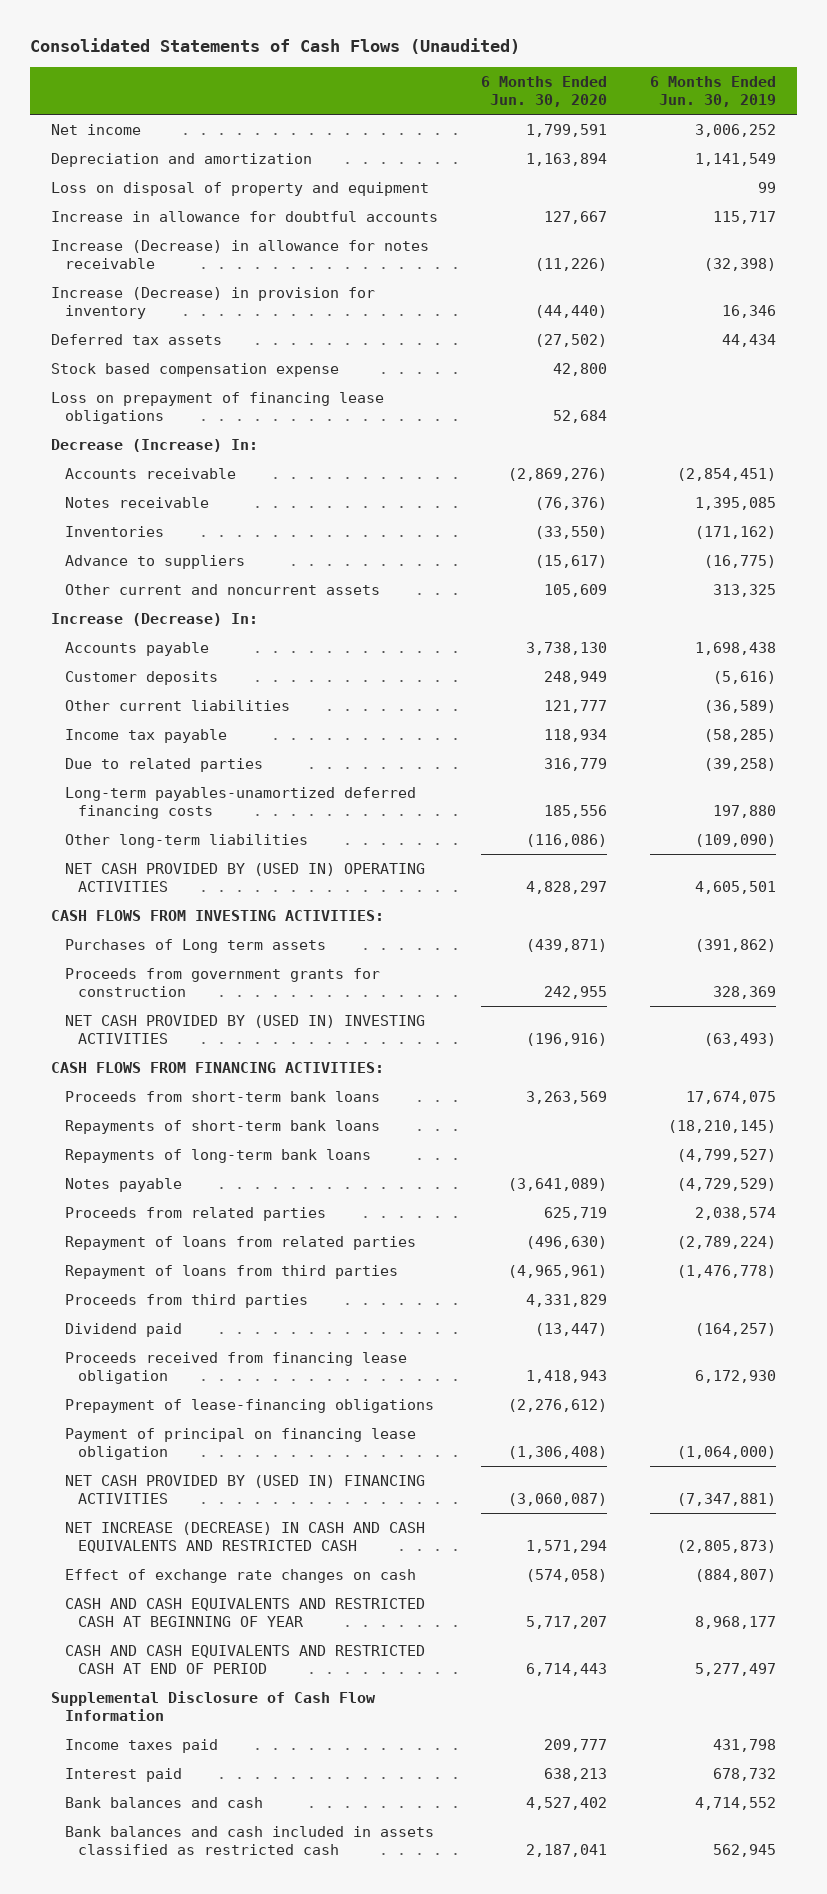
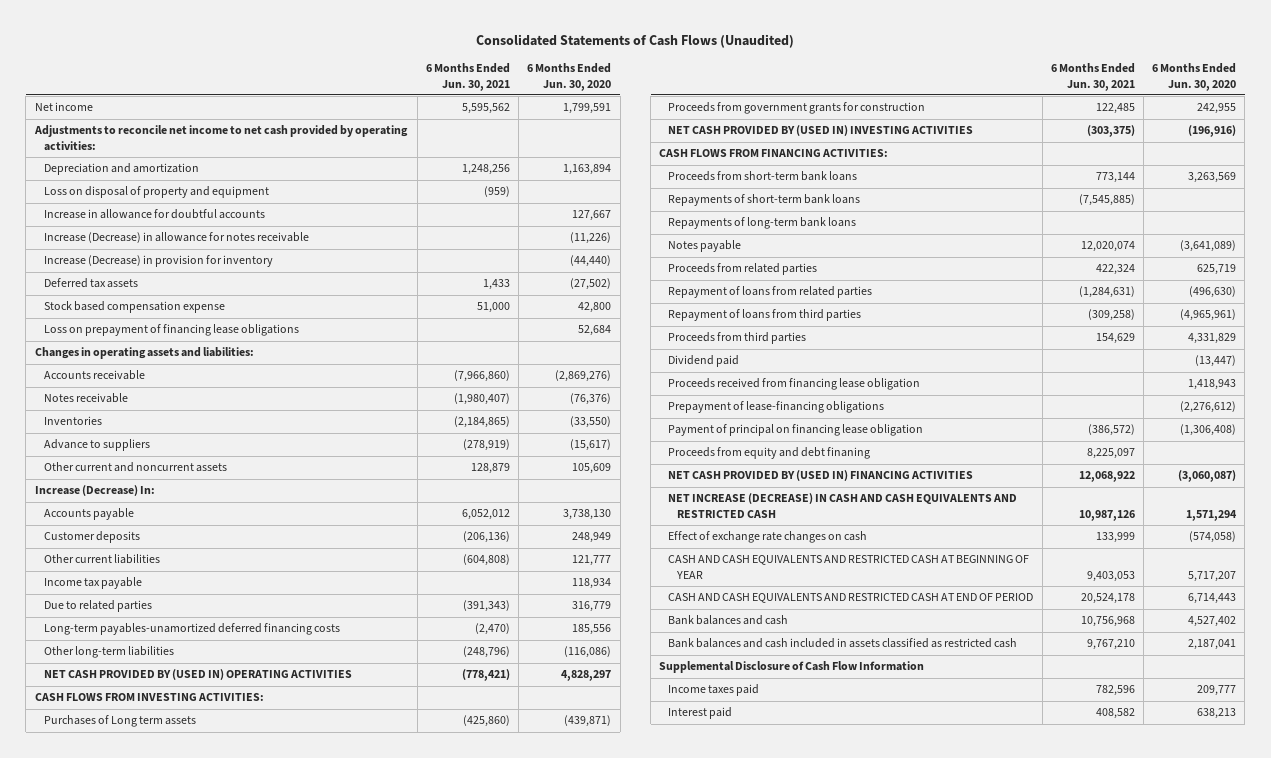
- | 6 Months Ended Jun. 30, 2020 | 6 Months Ended Jun. 30, 2019
+ | 6 Months Ended Jun. 30, 2021 | 6 Months Ended Jun. 30, 2020
+ Adjustments to reconcile net income to net cash provided by operating activities:
- Decrease (Increase) In:
+ Changes in operating assets and liabilities:
+ Proceeds from equity and debt finaning | 8,225,097 |
moved up: Bank balances and cash | 10,756,968 | 4,527,402
moved up: Bank balances and cash included in assets classified as restricted cash | 9,767,210 | 2,187,041

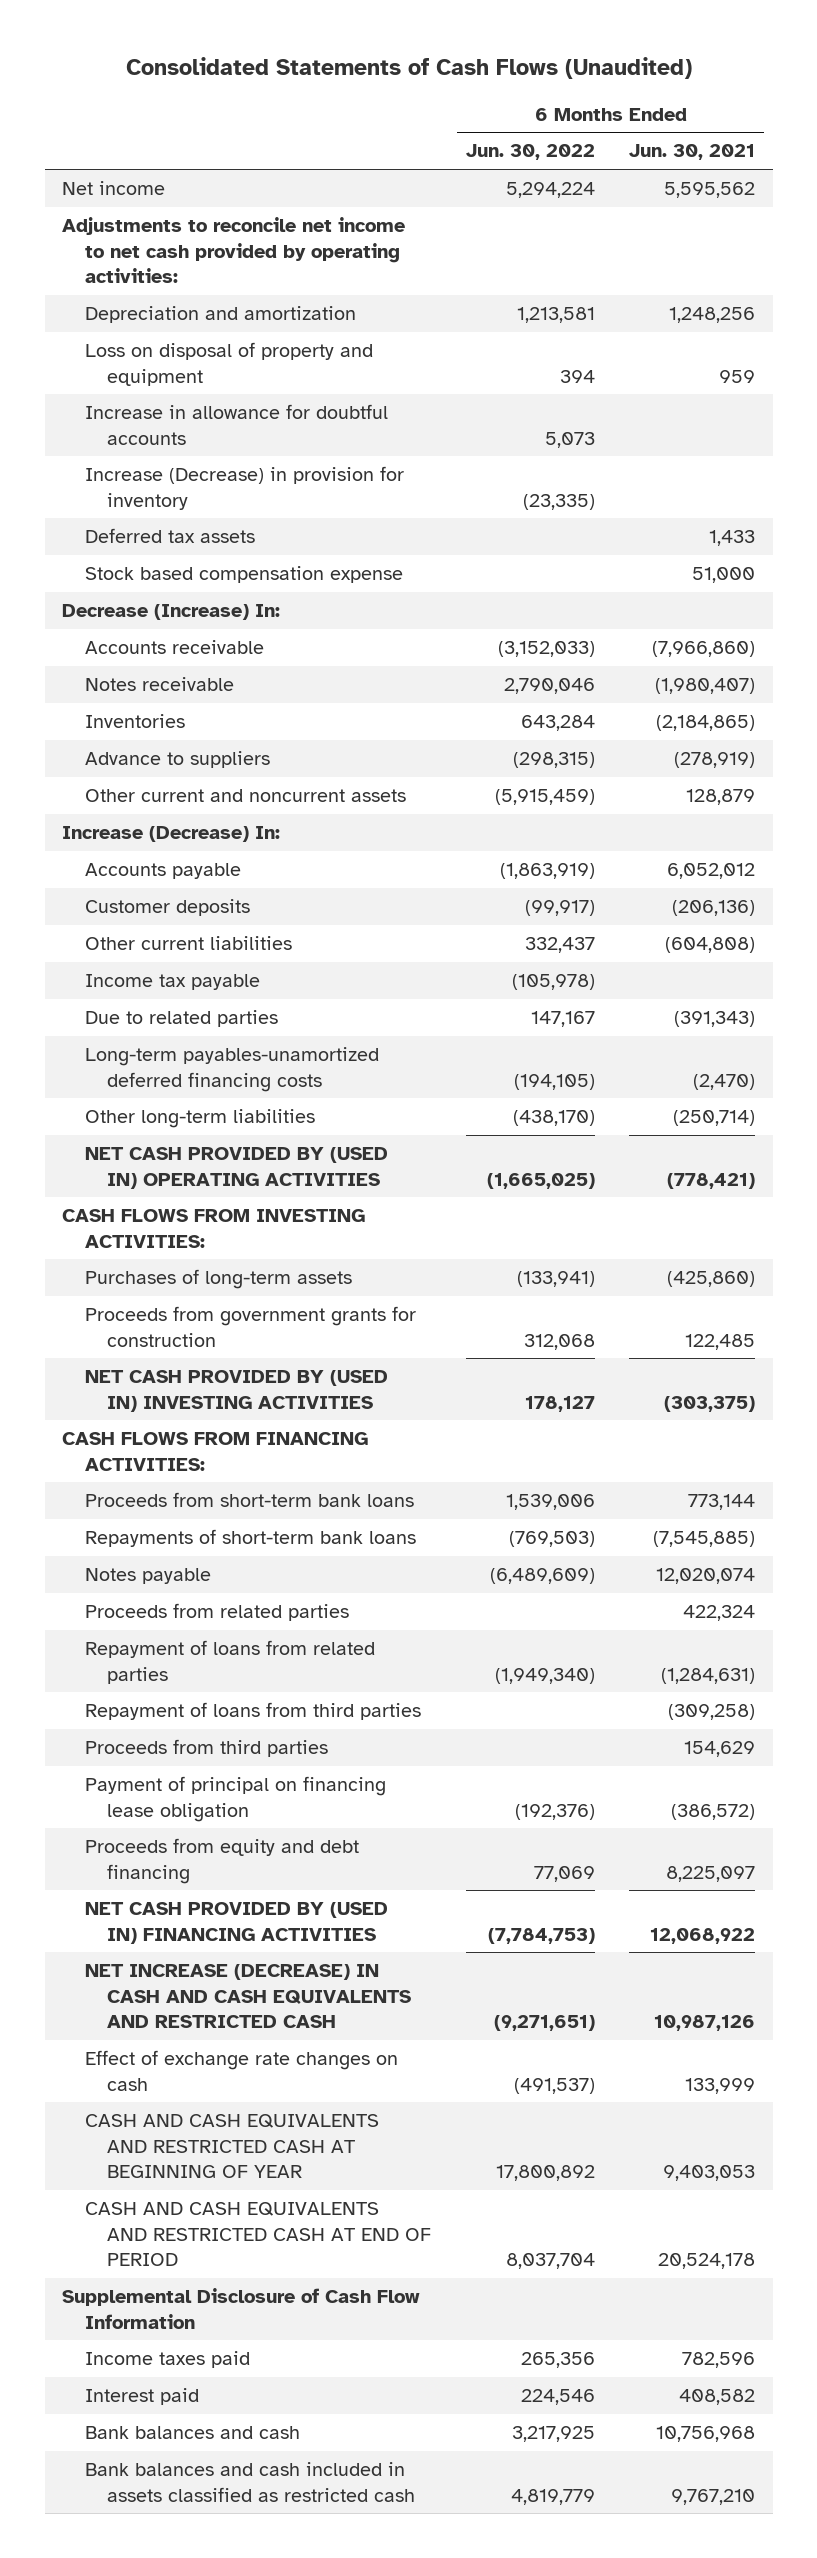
- | 6 Months Ended Jun. 30, 2021 | 6 Months Ended Jun. 30, 2020
+ | 6 Months Ended Jun. 30, 2022 | 6 Months Ended Jun. 30, 2021
- Loss on disposal of property and equipment | (959) |
+ Loss on disposal of property and equipment | 394 | 959
- Increase (Decrease) in allowance for notes receivable | | (11,226)
- Loss on prepayment of financing lease obligations | | 52,684
- Changes in operating assets and liabilities:
+ Decrease (Increase) In:
- Other long-term liabilities | (248,796) | (116,086)
+ Other long-term liabilities | (438,170) | (250,714)
- Purchases of Long term assets | (425,860) | (439,871)
+ Purchases of long-term assets | (133,941) | (425,860)
- Repayments of long-term bank loans
- Dividend paid | | (13,447)
- Proceeds received from financing lease obligation | | 1,418,943
- Prepayment of lease-financing obligations | | (2,276,612)
- Proceeds from equity and debt finaning | 8,225,097 |
+ Proceeds from equity and debt financing | 77,069 | 8,225,097
moved down: Bank balances and cash | 3,217,925 | 10,756,968
moved down: Bank balances and cash included in assets classified as restricted cash | 4,819,779 | 9,767,210

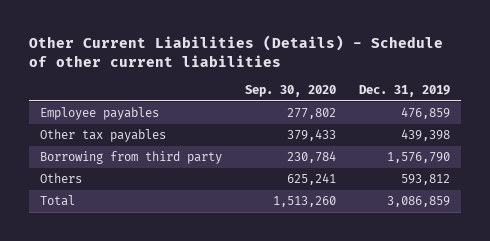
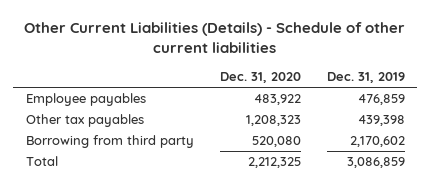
- | Sep. 30, 2020 | Dec. 31, 2019
+ | Dec. 31, 2020 | Dec. 31, 2019
- Borrowing from third party | 230,784 | 1,576,790
- Others | 625,241 | 593,812
+ Borrowing from third party | 520,080 | 2,170,602

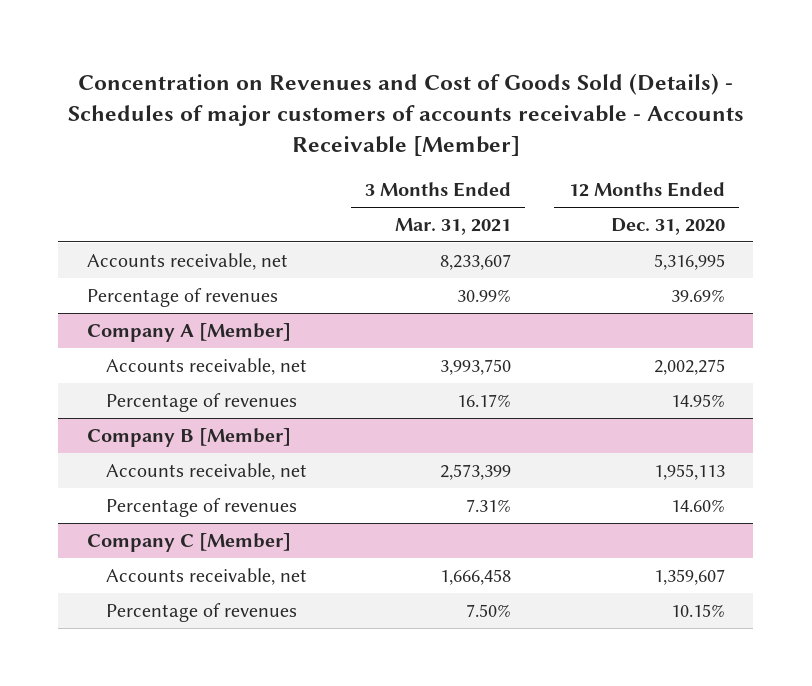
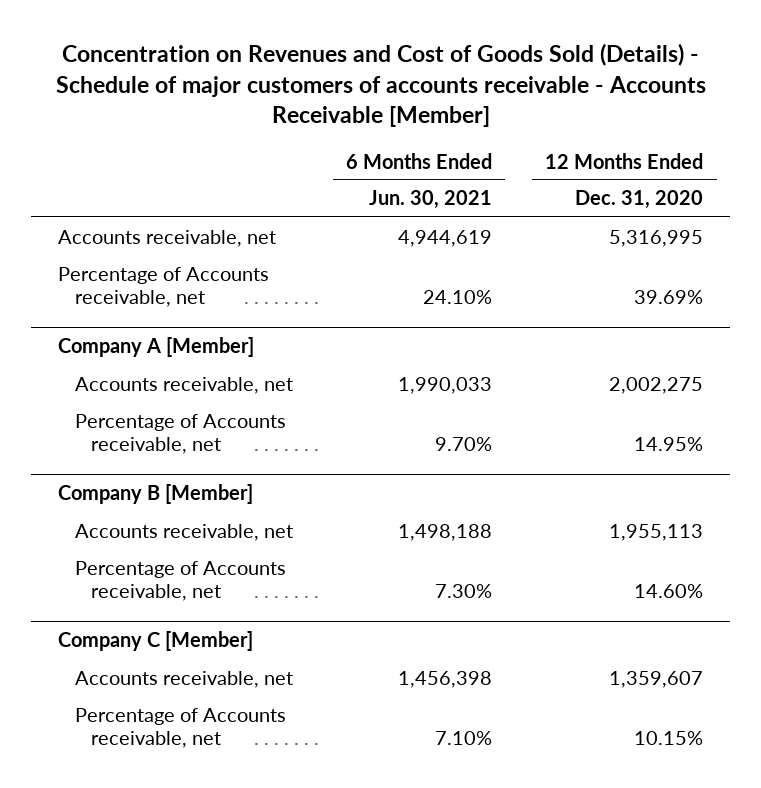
- Concentration on Revenues and Cost of Goods Sold (Details) - Schedules of major customers of accounts receivable - Accounts Receivable [Member]
+ Concentration on Revenues and Cost of Goods Sold (Details) - Schedule of major customers of accounts receivable - Accounts Receivable [Member]
- | 3 Months Ended Mar. 31, 2021 | 12 Months Ended Dec. 31, 2020
+ | 6 Months Ended Jun. 30, 2021 | 12 Months Ended Dec. 31, 2020
- Percentage of revenues | 30.99% | 39.69%
+ Percentage of Accounts receivable, net | 24.10% | 39.69%
@ Company A [Member]
- Percentage of revenues | 16.17% | 14.95%
+ Percentage of Accounts receivable, net | 9.70% | 14.95%
@ Company B [Member]
- Percentage of revenues | 7.31% | 14.60%
+ Percentage of Accounts receivable, net | 7.30% | 14.60%
@ Company C [Member]
- Percentage of revenues | 7.50% | 10.15%
+ Percentage of Accounts receivable, net | 7.10% | 10.15%

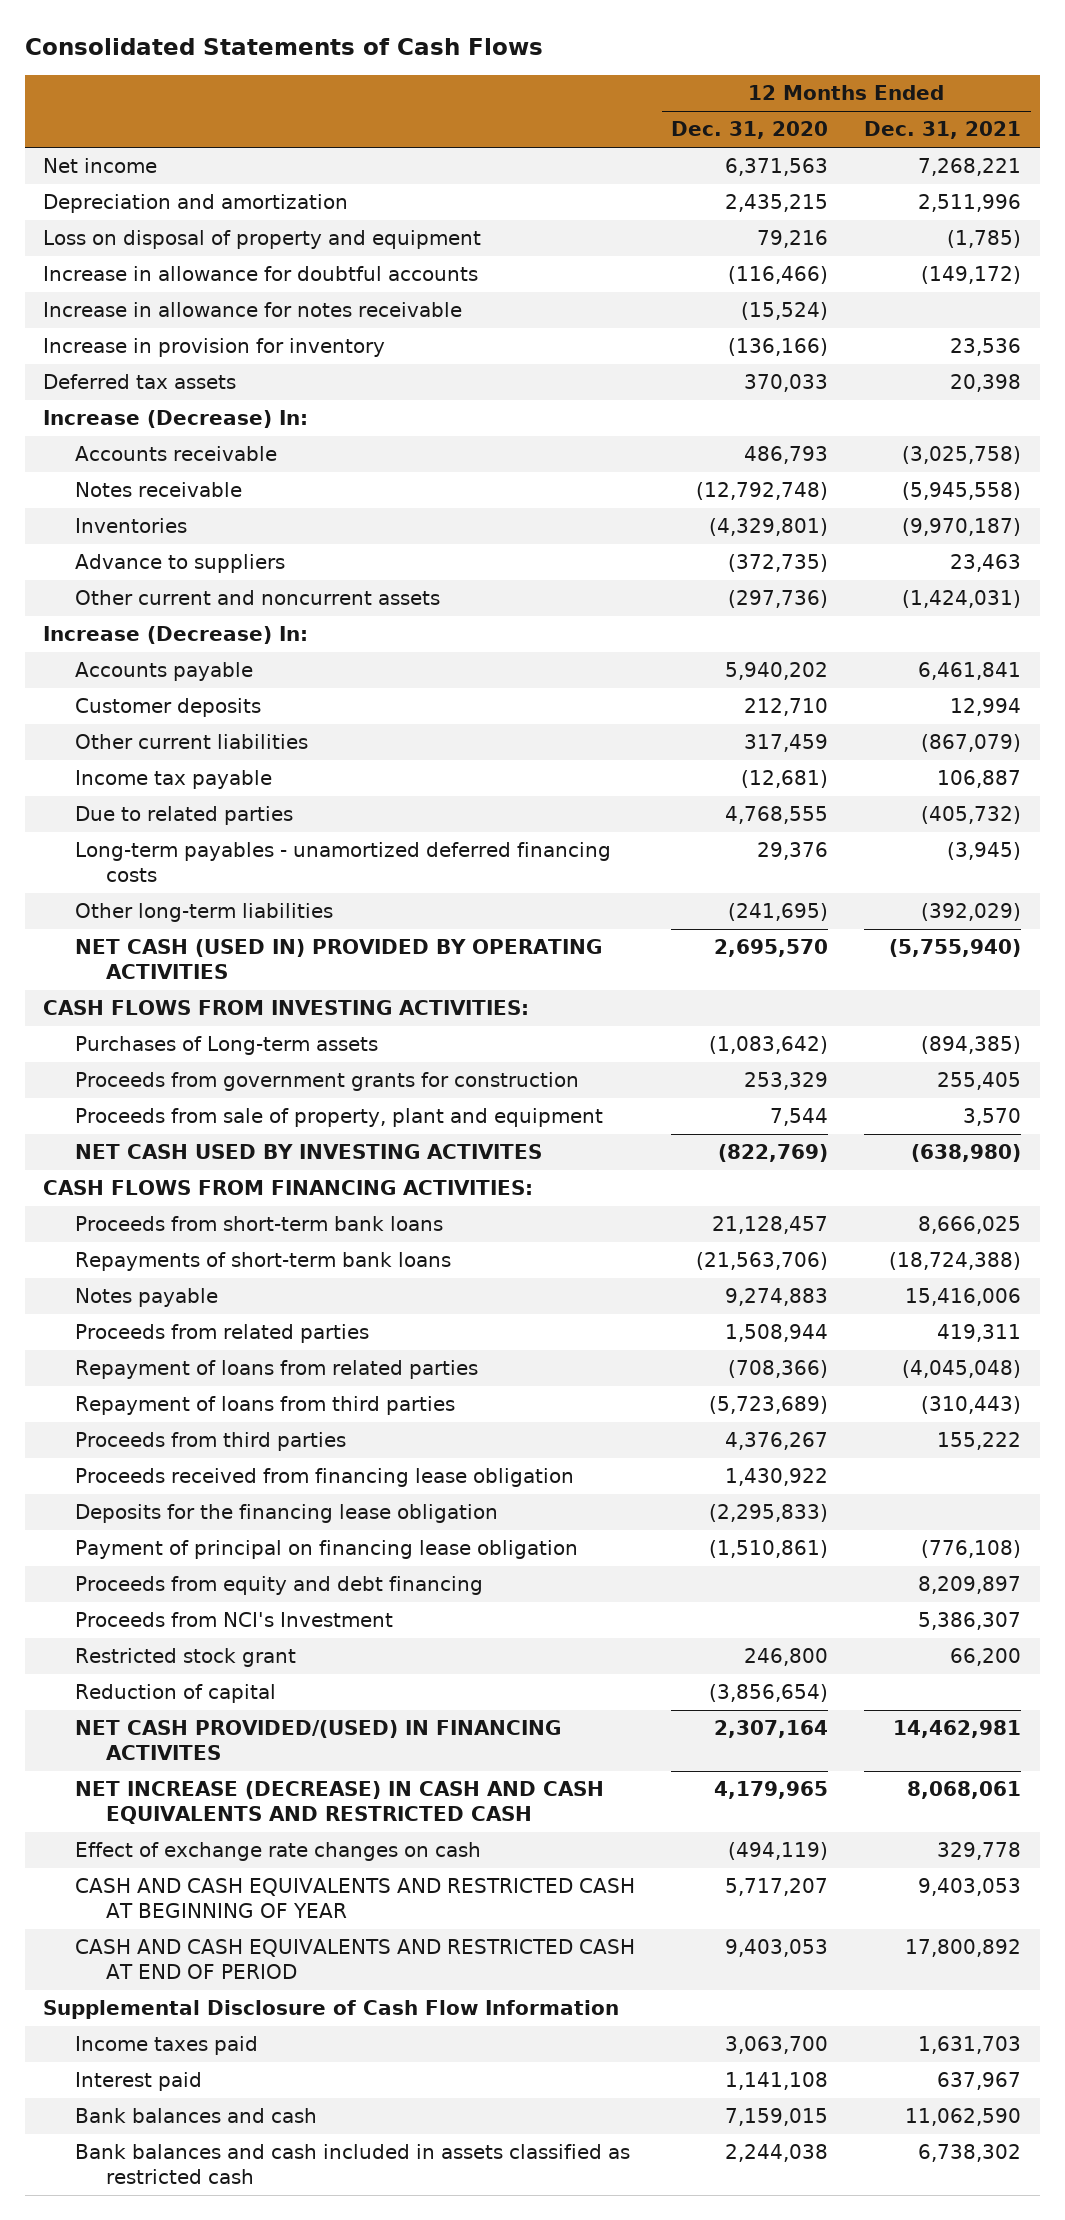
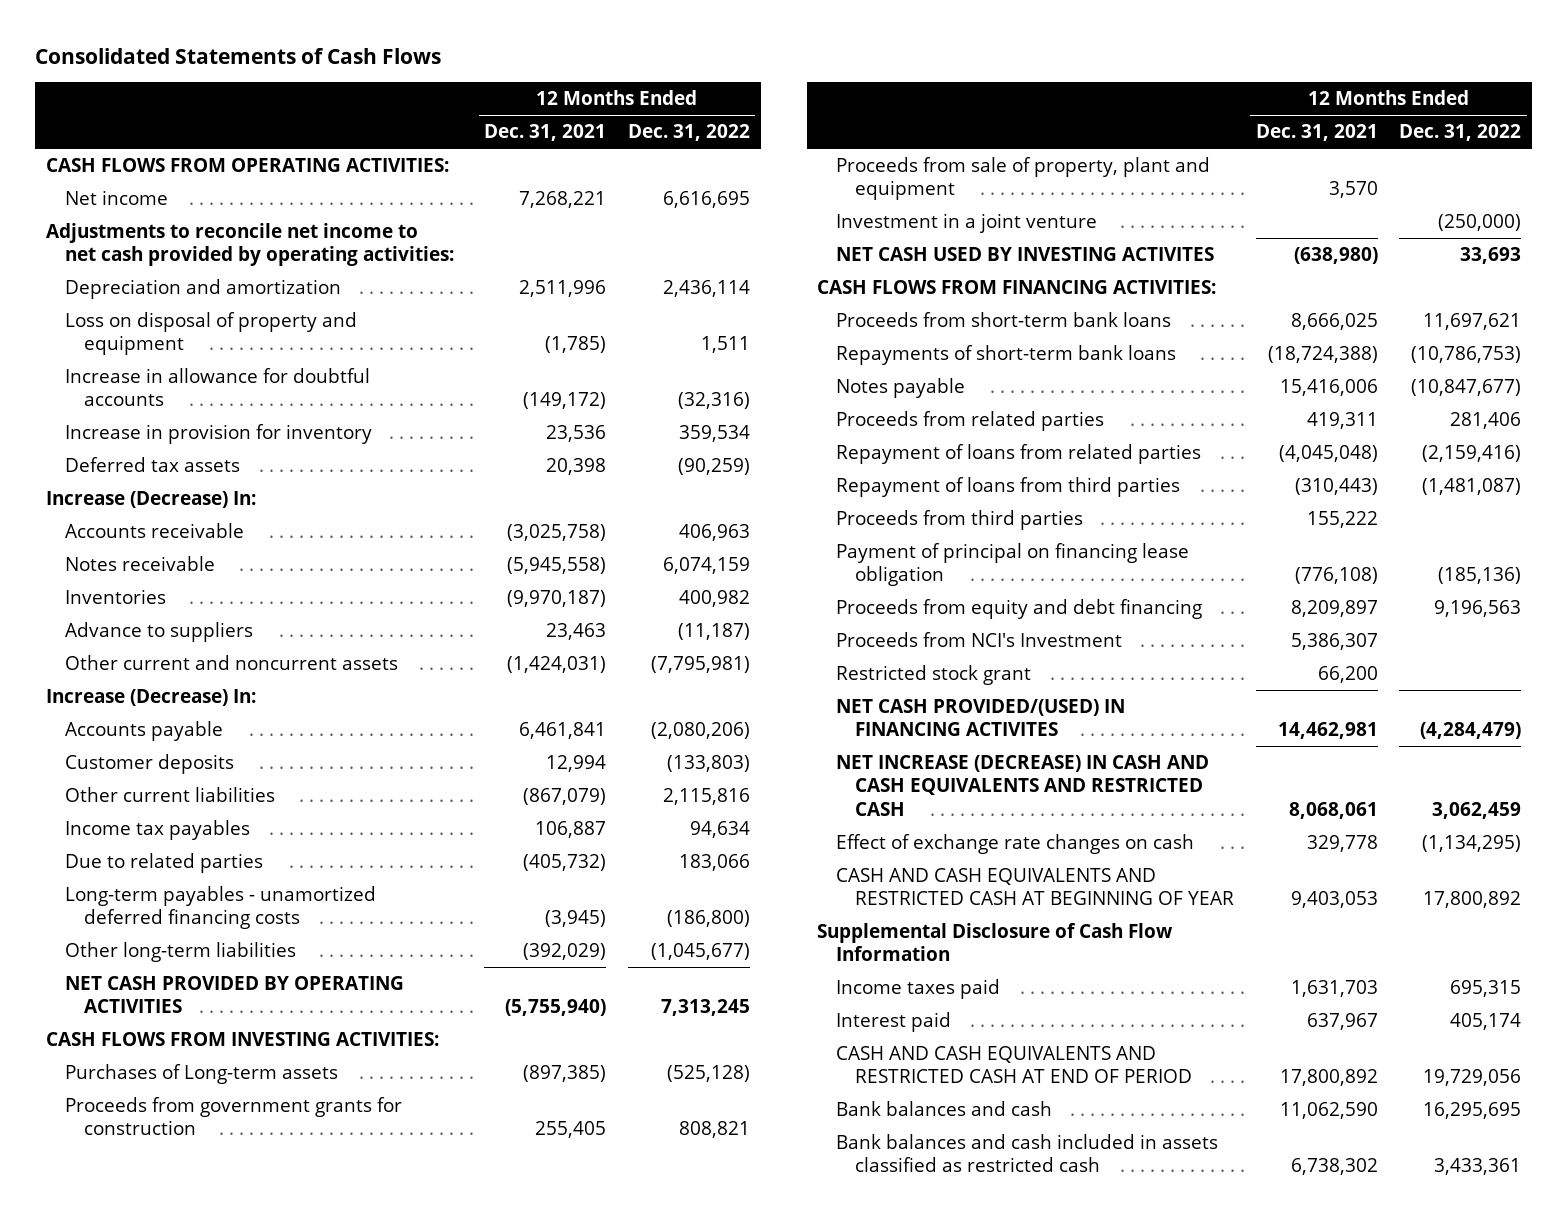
- | 12 Months Ended Dec. 31, 2020 | 12 Months Ended Dec. 31, 2021
+ | 12 Months Ended Dec. 31, 2021 | 12 Months Ended Dec. 31, 2022
+ CASH FLOWS FROM OPERATING ACTIVITIES:
+ Adjustments to reconcile net income to net cash provided by operating activities:
- Increase in allowance for notes receivable | (15,524) |
- Income tax payable | (12,681) | 106,887
+ Income tax payables | 106,887 | 94,634
- NET CASH (USED IN) PROVIDED BY OPERATING ACTIVITIES | 2,695,570 | (5,755,940)
+ NET CASH PROVIDED BY OPERATING ACTIVITIES | (5,755,940) | 7,313,245
- Purchases of Long-term assets | (1,083,642) | (894,385)
+ Purchases of Long-term assets | (897,385) | (525,128)
+ Investment in a joint venture | | (250,000)
- Proceeds received from financing lease obligation | 1,430,922 |
- Deposits for the financing lease obligation | (2,295,833) |
- Reduction of capital | (3,856,654) |
moved down: CASH AND CASH EQUIVALENTS AND RESTRICTED CASH AT END OF PERIOD | 17,800,892 | 19,729,056

